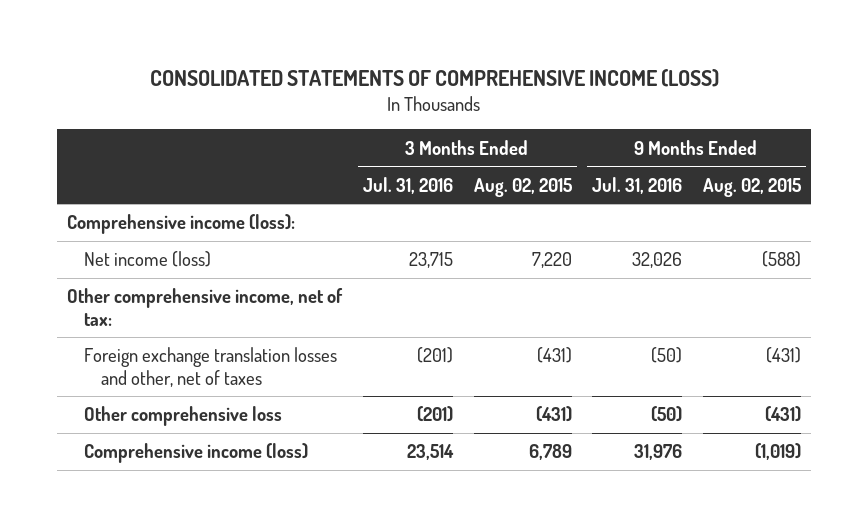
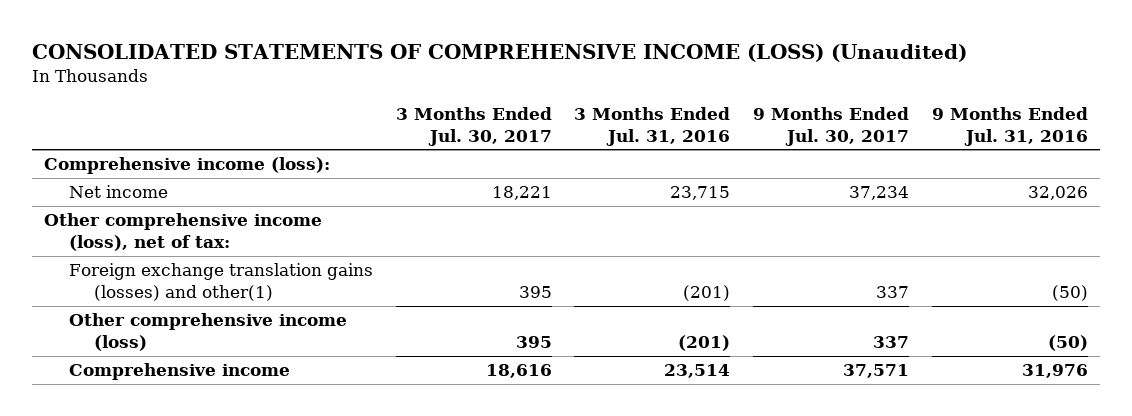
- CONSOLIDATED STATEMENTS OF COMPREHENSIVE INCOME (LOSS)
+ CONSOLIDATED STATEMENTS OF COMPREHENSIVE INCOME (LOSS) (Unaudited)
- | 3 Months Ended Jul. 31, 2016 | 3 Months Ended Aug. 02, 2015 | 9 Months Ended Jul. 31, 2016 | 9 Months Ended Aug. 02, 2015
+ | 3 Months Ended Jul. 30, 2017 | 3 Months Ended Jul. 31, 2016 | 9 Months Ended Jul. 30, 2017 | 9 Months Ended Jul. 31, 2016
- Net income (loss) | 23,715 | 7,220 | 32,026 | (588)
- Other comprehensive income, net of tax:
- Foreign exchange translation losses and other, net of taxes | (201) | (431) | (50) | (431)
- Other comprehensive loss | (201) | (431) | (50) | (431)
- Comprehensive income (loss) | 23,514 | 6,789 | 31,976 | (1,019)
+ Net income | 18,221 | 23,715 | 37,234 | 32,026
+ Other comprehensive income (loss), net of tax:
+ Foreign exchange translation gains (losses) and other(1) | 395 | (201) | 337 | (50)
+ Other comprehensive income (loss) | 395 | (201) | 337 | (50)
+ Comprehensive income | 18,616 | 23,514 | 37,571 | 31,976

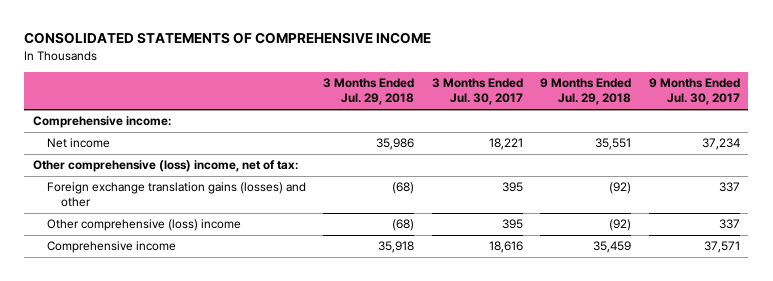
- CONSOLIDATED STATEMENTS OF COMPREHENSIVE INCOME (LOSS) (Unaudited)
+ CONSOLIDATED STATEMENTS OF COMPREHENSIVE INCOME
- | 3 Months Ended Jul. 30, 2017 | 3 Months Ended Jul. 31, 2016 | 9 Months Ended Jul. 30, 2017 | 9 Months Ended Jul. 31, 2016
+ | 3 Months Ended Jul. 29, 2018 | 3 Months Ended Jul. 30, 2017 | 9 Months Ended Jul. 29, 2018 | 9 Months Ended Jul. 30, 2017
- Comprehensive income (loss):
+ Comprehensive income:
- Other comprehensive income (loss), net of tax:
- Foreign exchange translation gains (losses) and other(1) | 395 | (201) | 337 | (50)
- Other comprehensive income (loss) | 395 | (201) | 337 | (50)
+ Other comprehensive (loss) income, net of tax:
+ Foreign exchange translation gains (losses) and other | (68) | 395 | (92) | 337
+ Other comprehensive (loss) income | (68) | 395 | (92) | 337

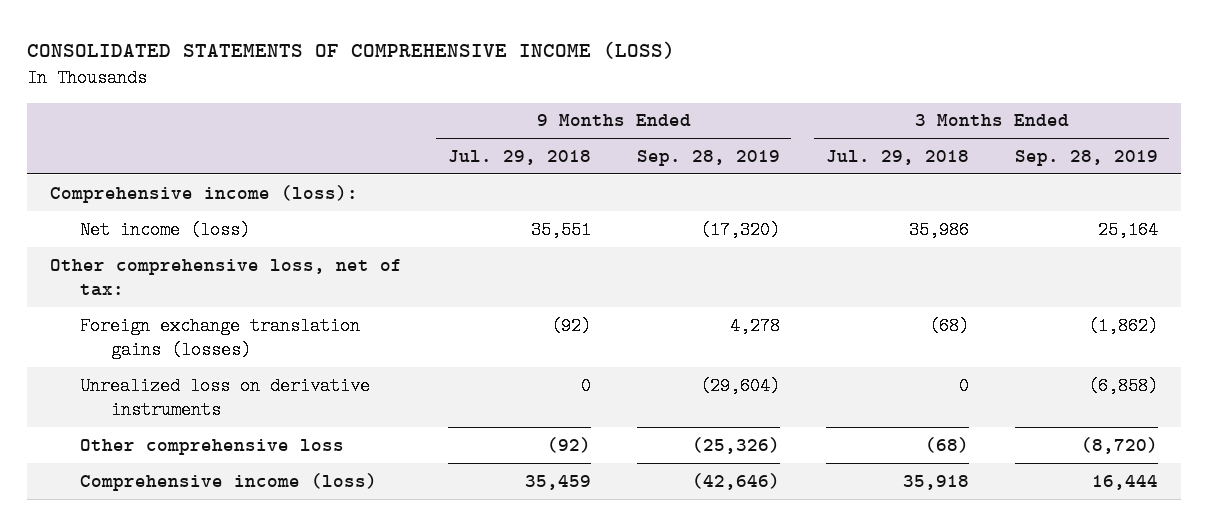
- CONSOLIDATED STATEMENTS OF COMPREHENSIVE INCOME
+ CONSOLIDATED STATEMENTS OF COMPREHENSIVE INCOME (LOSS)
- | 3 Months Ended Jul. 29, 2018 | 3 Months Ended Jul. 30, 2017 | 9 Months Ended Jul. 29, 2018 | 9 Months Ended Jul. 30, 2017
+ | 9 Months Ended Jul. 29, 2018 | 9 Months Ended Sep. 28, 2019 | 3 Months Ended Jul. 29, 2018 | 3 Months Ended Sep. 28, 2019
- Comprehensive income:
- Net income | 35,986 | 18,221 | 35,551 | 37,234
- Other comprehensive (loss) income, net of tax:
- Foreign exchange translation gains (losses) and other | (68) | 395 | (92) | 337
- Other comprehensive (loss) income | (68) | 395 | (92) | 337
- Comprehensive income | 35,918 | 18,616 | 35,459 | 37,571
+ Comprehensive income (loss):
+ Net income (loss) | 35,551 | (17,320) | 35,986 | 25,164
+ Other comprehensive loss, net of tax:
+ Foreign exchange translation gains (losses) | (92) | 4,278 | (68) | (1,862)
+ Unrealized loss on derivative instruments | 0 | (29,604) | 0 | (6,858)
+ Other comprehensive loss | (92) | (25,326) | (68) | (8,720)
+ Comprehensive income (loss) | 35,459 | (42,646) | 35,918 | 16,444

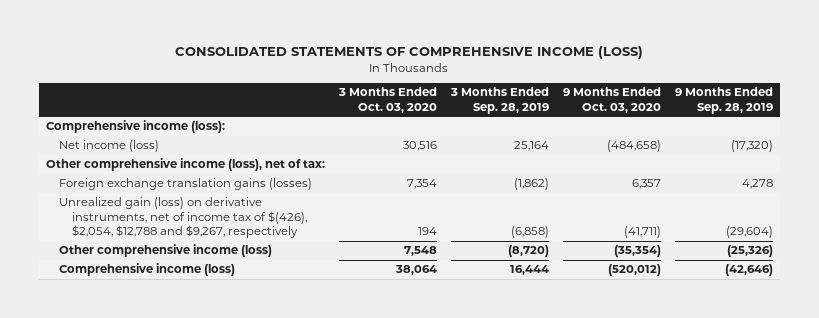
- | 9 Months Ended Jul. 29, 2018 | 9 Months Ended Sep. 28, 2019 | 3 Months Ended Jul. 29, 2018 | 3 Months Ended Sep. 28, 2019
+ | 3 Months Ended Oct. 03, 2020 | 3 Months Ended Sep. 28, 2019 | 9 Months Ended Oct. 03, 2020 | 9 Months Ended Sep. 28, 2019
- Other comprehensive loss, net of tax:
+ Other comprehensive income (loss), net of tax:
- Unrealized loss on derivative instruments | 0 | (29,604) | 0 | (6,858)
- Other comprehensive loss | (92) | (25,326) | (68) | (8,720)
+ Unrealized gain (loss) on derivative instruments, net of income tax of $(426), $2,054, $12,788 and $9,267, respectively | 194 | (6,858) | (41,711) | (29,604)
+ Other comprehensive income (loss) | 7,548 | (8,720) | (35,354) | (25,326)

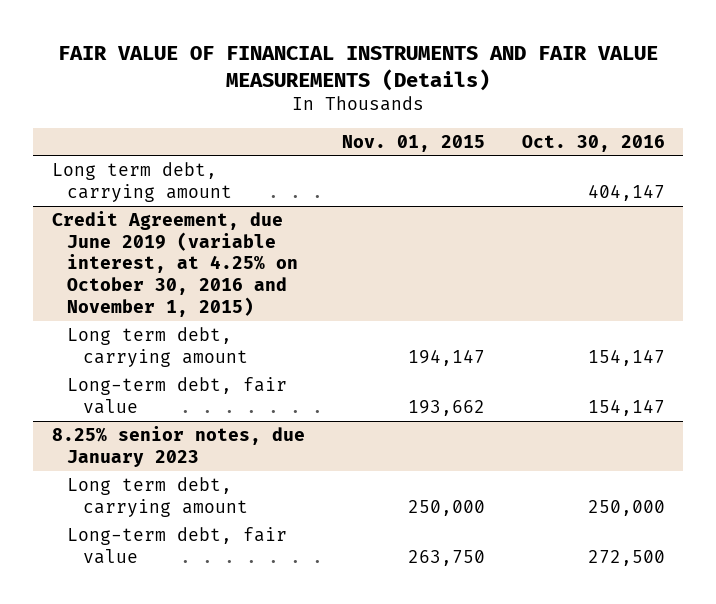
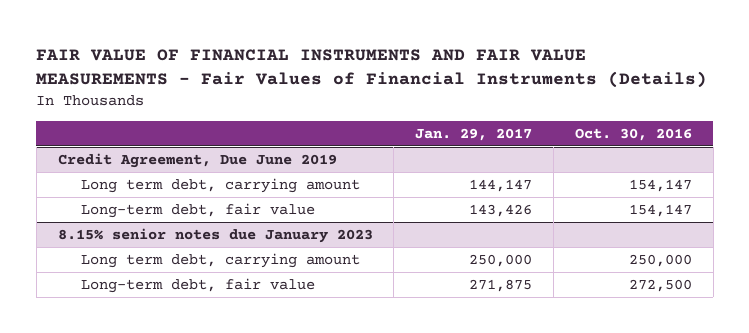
- FAIR VALUE OF FINANCIAL INSTRUMENTS AND FAIR VALUE MEASUREMENTS (Details)
+ FAIR VALUE OF FINANCIAL INSTRUMENTS AND FAIR VALUE MEASUREMENTS - Fair Values of Financial Instruments (Details)
- | Nov. 01, 2015 | Oct. 30, 2016
+ | Jan. 29, 2017 | Oct. 30, 2016
- Long term debt, carrying amount | | 404,147
- Credit Agreement, due June 2019 (variable interest, at 4.25% on October 30, 2016 and November 1, 2015)
+ Credit Agreement, Due June 2019
- 8.25% senior notes, due January 2023
+ 8.15% senior notes due January 2023

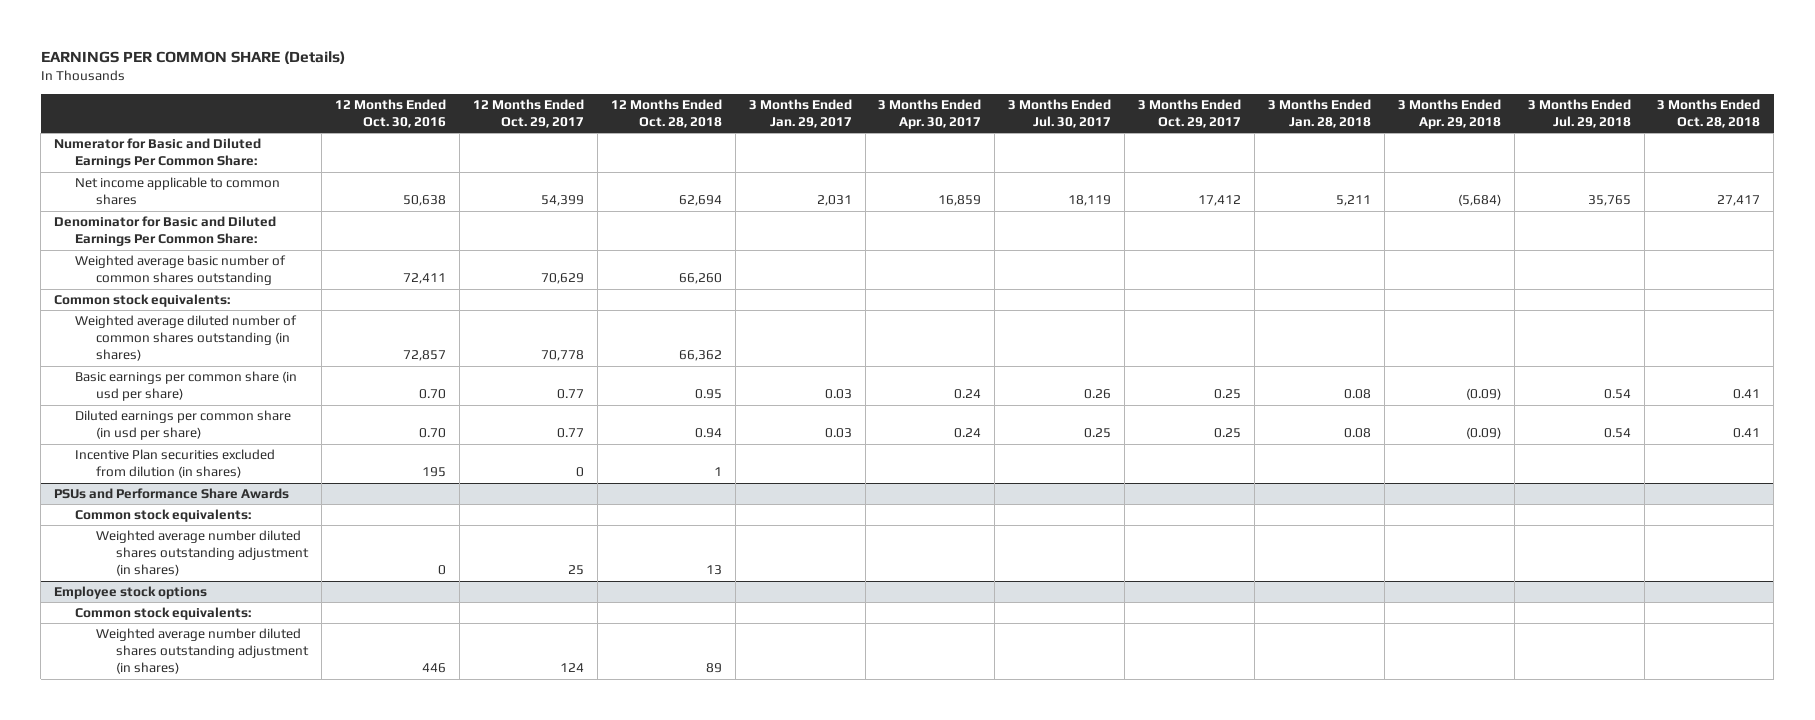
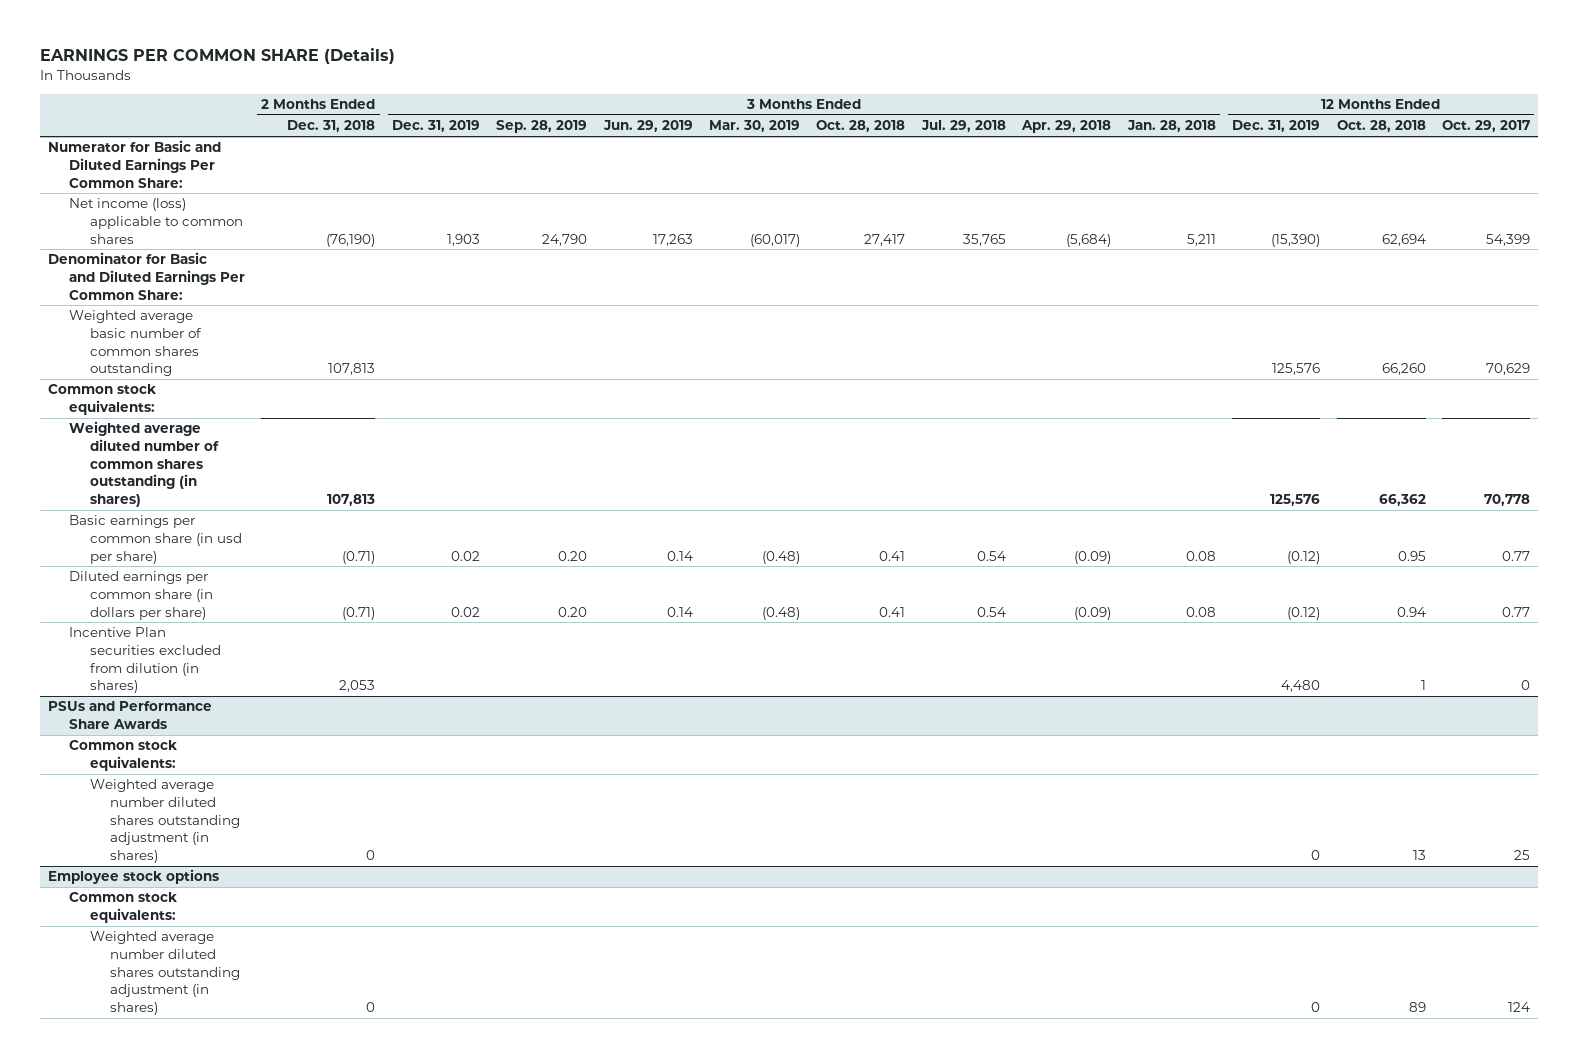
- | 12 Months Ended Oct. 30, 2016 | 12 Months Ended Oct. 29, 2017 | 12 Months Ended Oct. 28, 2018 | 3 Months Ended Jan. 29, 2017 | 3 Months Ended Apr. 30, 2017 | 3 Months Ended Jul. 30, 2017 | 3 Months Ended Oct. 29, 2017 | 3 Months Ended Jan. 28, 2018 | 3 Months Ended Apr. 29, 2018 | 3 Months Ended Jul. 29, 2018 | 3 Months Ended Oct. 28, 2018
+ | 2 Months Ended Dec. 31, 2018 | 3 Months Ended Dec. 31, 2019 | 3 Months Ended Sep. 28, 2019 | 3 Months Ended Jun. 29, 2019 | 3 Months Ended Mar. 30, 2019 | 3 Months Ended Oct. 28, 2018 | 3 Months Ended Jul. 29, 2018 | 3 Months Ended Apr. 29, 2018 | 3 Months Ended Jan. 28, 2018 | 12 Months Ended Dec. 31, 2019 | 12 Months Ended Oct. 28, 2018 | 12 Months Ended Oct. 29, 2017
- Net income applicable to common shares | 50,638 | 54,399 | 62,694 | 2,031 | 16,859 | 18,119 | 17,412 | 5,211 | (5,684) | 35,765 | 27,417
+ Net income (loss) applicable to common shares | (76,190) | 1,903 | 24,790 | 17,263 | (60,017) | 27,417 | 35,765 | (5,684) | 5,211 | (15,390) | 62,694 | 54,399
- Diluted earnings per common share (in usd per share) | 0.70 | 0.77 | 0.94 | 0.03 | 0.24 | 0.25 | 0.25 | 0.08 | (0.09) | 0.54 | 0.41
+ Diluted earnings per common share (in dollars per share) | (0.71) | 0.02 | 0.20 | 0.14 | (0.48) | 0.41 | 0.54 | (0.09) | 0.08 | (0.12) | 0.94 | 0.77

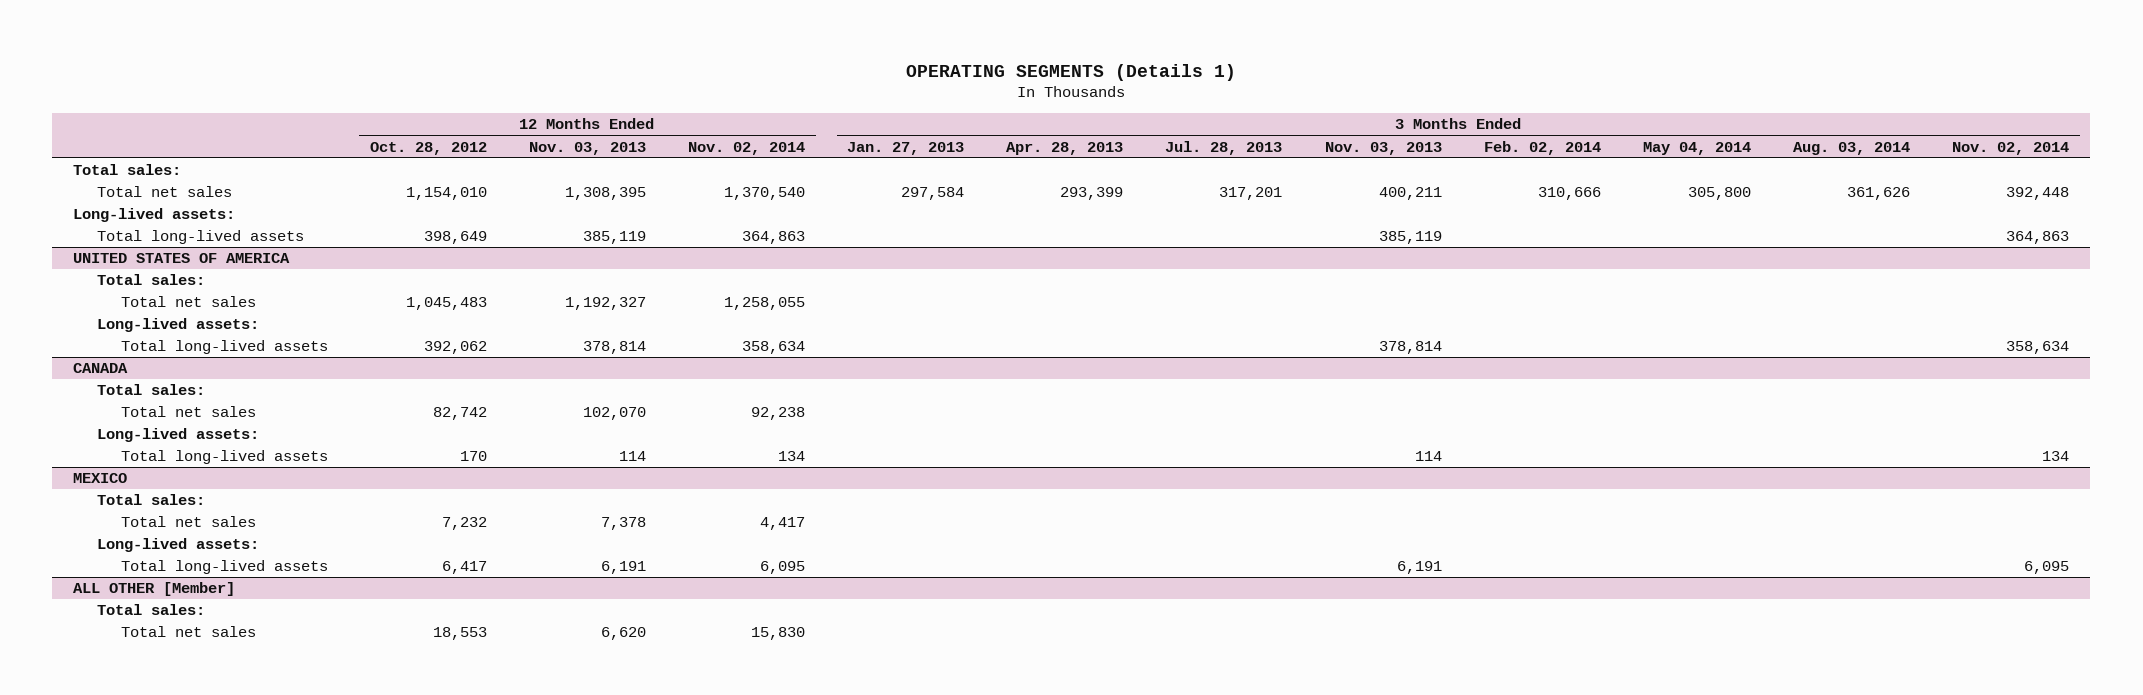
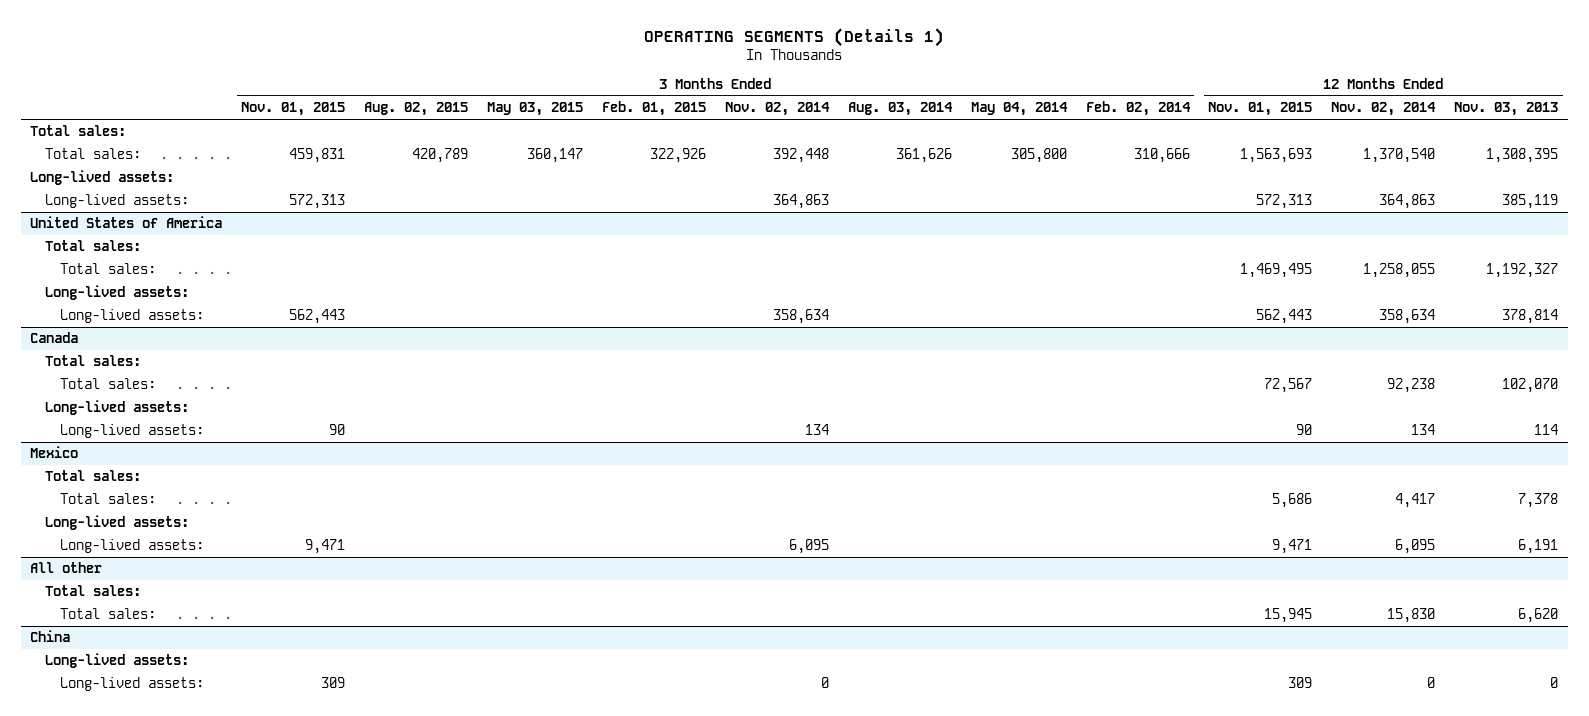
- | 12 Months Ended Oct. 28, 2012 | 12 Months Ended Nov. 03, 2013 | 12 Months Ended Nov. 02, 2014 | 3 Months Ended Jan. 27, 2013 | 3 Months Ended Apr. 28, 2013 | 3 Months Ended Jul. 28, 2013 | 3 Months Ended Nov. 03, 2013 | 3 Months Ended Feb. 02, 2014 | 3 Months Ended May 04, 2014 | 3 Months Ended Aug. 03, 2014 | 3 Months Ended Nov. 02, 2014
+ | 3 Months Ended Nov. 01, 2015 | 3 Months Ended Aug. 02, 2015 | 3 Months Ended May 03, 2015 | 3 Months Ended Feb. 01, 2015 | 3 Months Ended Nov. 02, 2014 | 3 Months Ended Aug. 03, 2014 | 3 Months Ended May 04, 2014 | 3 Months Ended Feb. 02, 2014 | 12 Months Ended Nov. 01, 2015 | 12 Months Ended Nov. 02, 2014 | 12 Months Ended Nov. 03, 2013
- Total net sales | 1,154,010 | 1,308,395 | 1,370,540 | 297,584 | 293,399 | 317,201 | 400,211 | 310,666 | 305,800 | 361,626 | 392,448
+ Total sales: | 459,831 | 420,789 | 360,147 | 322,926 | 392,448 | 361,626 | 305,800 | 310,666 | 1,563,693 | 1,370,540 | 1,308,395
- Total long-lived assets | 398,649 | 385,119 | 364,863 | | | | 385,119 | | | | 364,863
- UNITED STATES OF AMERICA
+ Long-lived assets: | 572,313 | | | | 364,863 | | | | 572,313 | 364,863 | 385,119
+ United States of America
- Total net sales | 1,045,483 | 1,192,327 | 1,258,055 | | | | | | | |
+ Total sales: | | | | | | | | | 1,469,495 | 1,258,055 | 1,192,327
- Total long-lived assets | 392,062 | 378,814 | 358,634 | | | | 378,814 | | | | 358,634
- CANADA
+ Long-lived assets: | 562,443 | | | | 358,634 | | | | 562,443 | 358,634 | 378,814
+ Canada
- Total net sales | 82,742 | 102,070 | 92,238 | | | | | | | |
+ Total sales: | | | | | | | | | 72,567 | 92,238 | 102,070
- Total long-lived assets | 170 | 114 | 134 | | | | 114 | | | | 134
- MEXICO
+ Long-lived assets: | 90 | | | | 134 | | | | 90 | 134 | 114
+ Mexico
- Total net sales | 7,232 | 7,378 | 4,417 | | | | | | | |
+ Total sales: | | | | | | | | | 5,686 | 4,417 | 7,378
- Total long-lived assets | 6,417 | 6,191 | 6,095 | | | | 6,191 | | | | 6,095
- ALL OTHER [Member]
+ Long-lived assets: | 9,471 | | | | 6,095 | | | | 9,471 | 6,095 | 6,191
+ All other
- Total net sales | 18,553 | 6,620 | 15,830 | | | | | | | |
+ Total sales: | | | | | | | | | 15,945 | 15,830 | 6,620
+ China
+ Long-lived assets:
+ Long-lived assets: | 309 | | | | 0 | | | | 309 | 0 | 0

